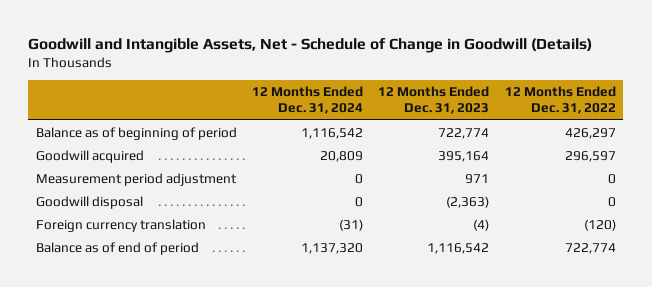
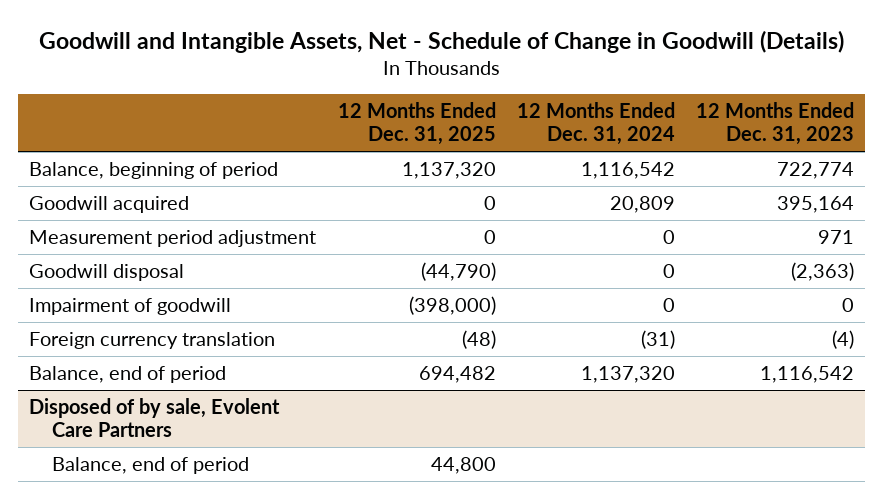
- | 12 Months Ended Dec. 31, 2024 | 12 Months Ended Dec. 31, 2023 | 12 Months Ended Dec. 31, 2022
+ | 12 Months Ended Dec. 31, 2025 | 12 Months Ended Dec. 31, 2024 | 12 Months Ended Dec. 31, 2023
- Balance as of beginning of period | 1,116,542 | 722,774 | 426,297
+ Balance, beginning of period | 1,137,320 | 1,116,542 | 722,774
+ Impairment of goodwill | (398,000) | 0 | 0
- Balance as of end of period | 1,137,320 | 1,116,542 | 722,774
+ Balance, end of period | 694,482 | 1,137,320 | 1,116,542
+ Disposed of by sale, Evolent Care Partners
+ Balance, end of period | 44,800 | |

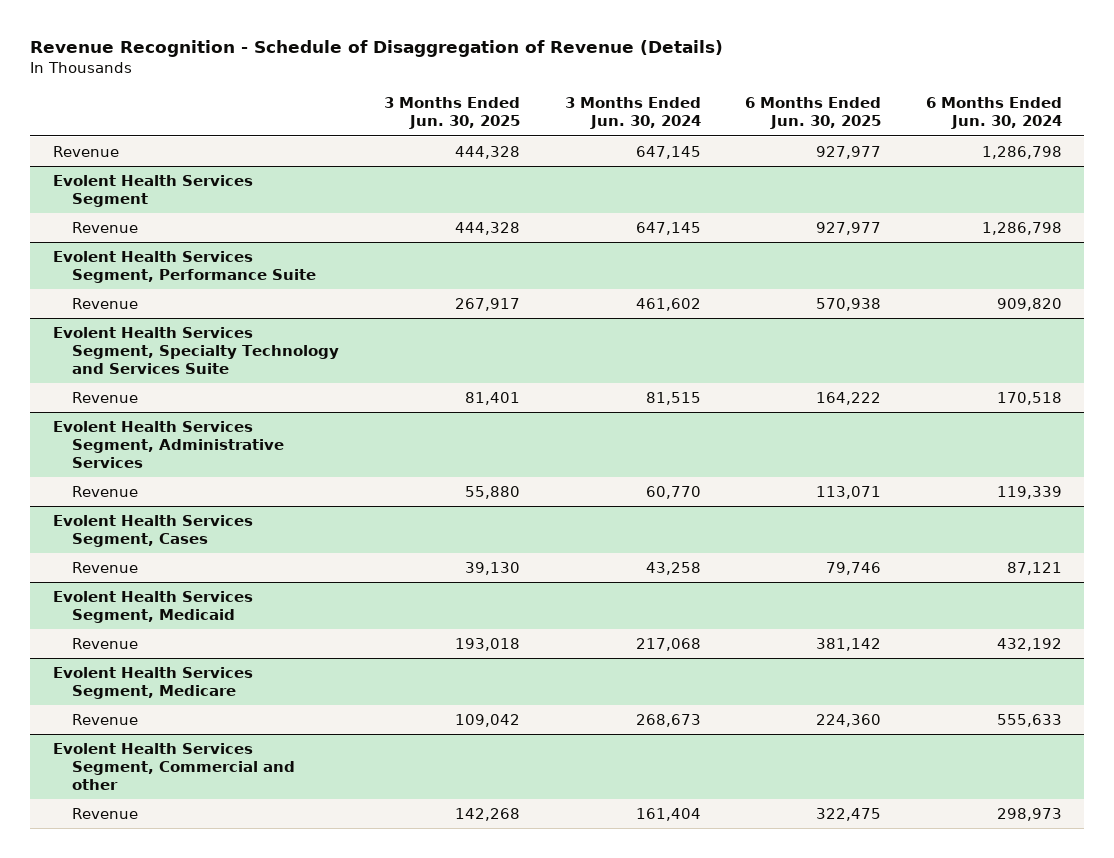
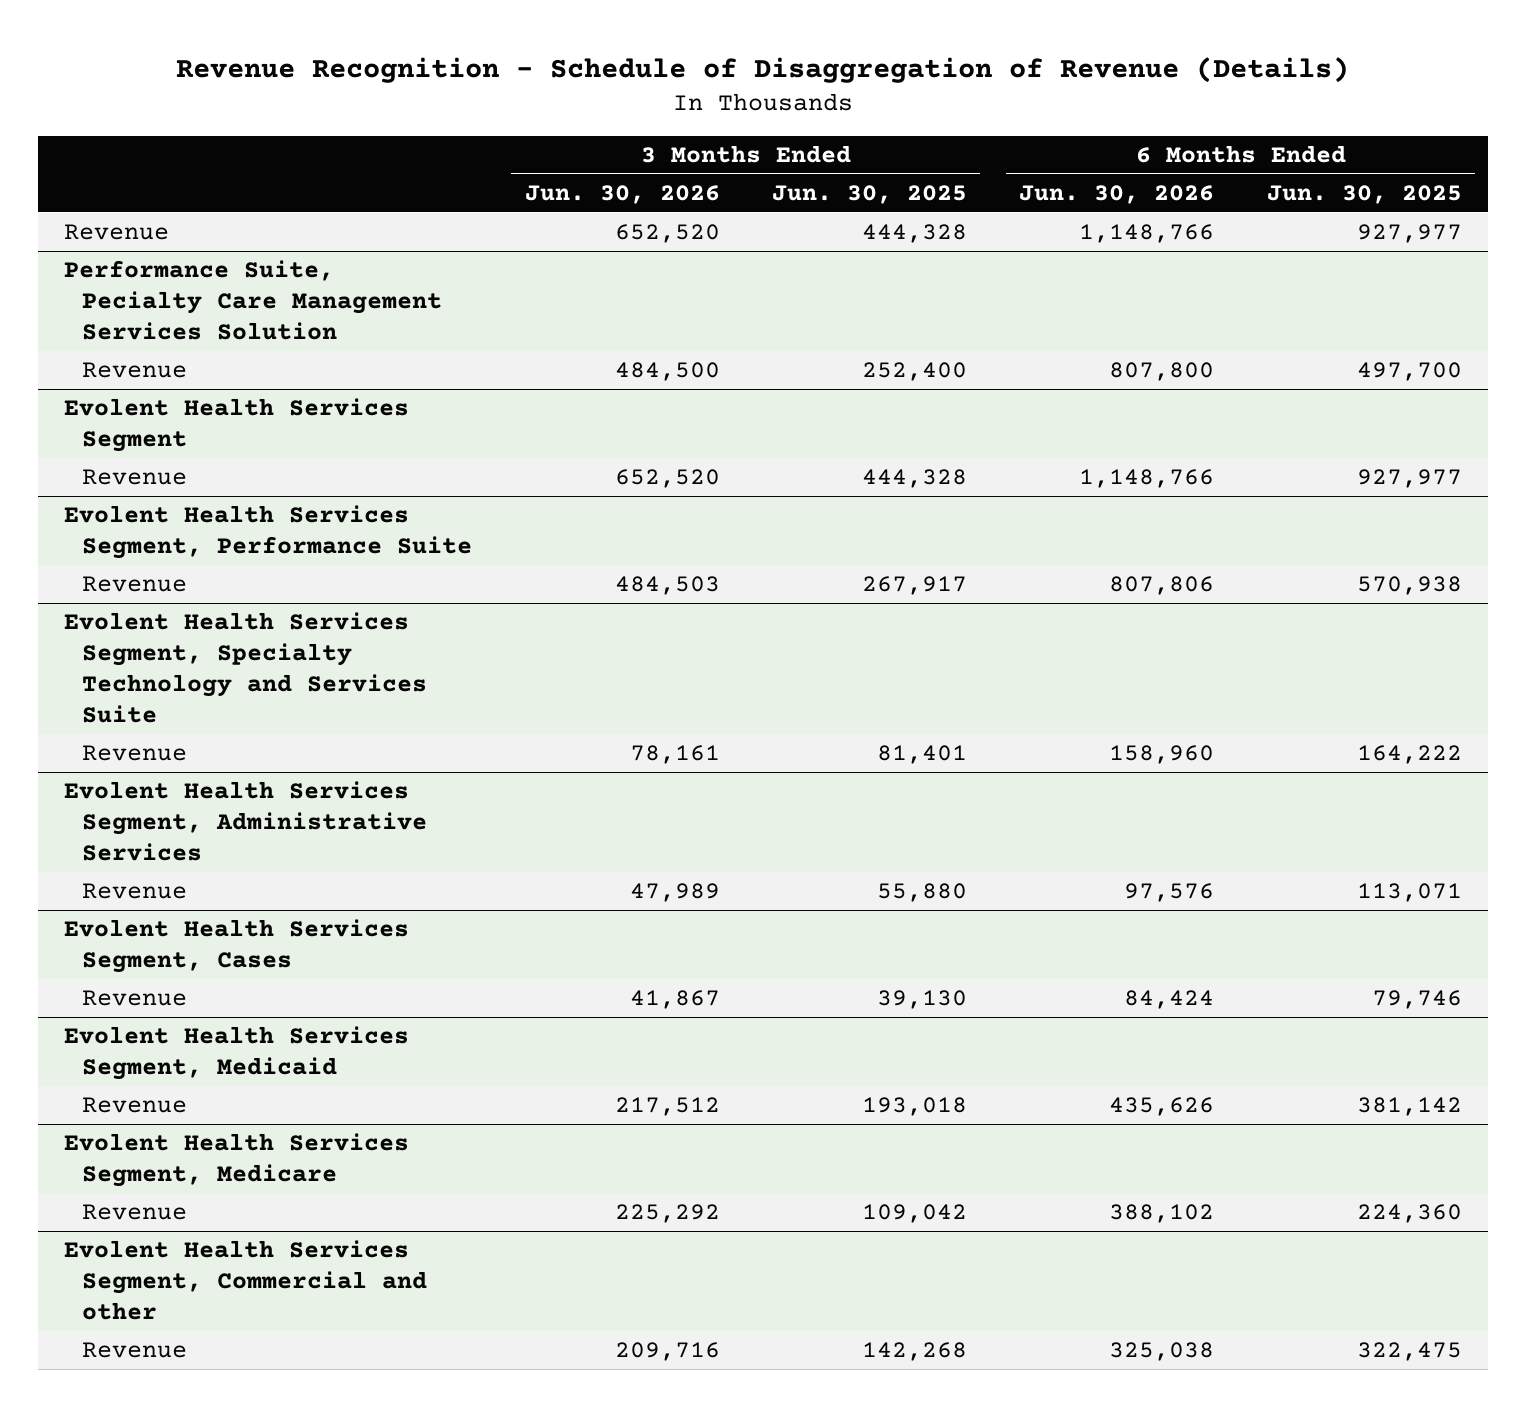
- | 3 Months Ended Jun. 30, 2025 | 3 Months Ended Jun. 30, 2024 | 6 Months Ended Jun. 30, 2025 | 6 Months Ended Jun. 30, 2024
+ | 3 Months Ended Jun. 30, 2026 | 3 Months Ended Jun. 30, 2025 | 6 Months Ended Jun. 30, 2026 | 6 Months Ended Jun. 30, 2025
+ Performance Suite, Pecialty Care Management Services Solution
+ Revenue | 484,500 | 252,400 | 807,800 | 497,700

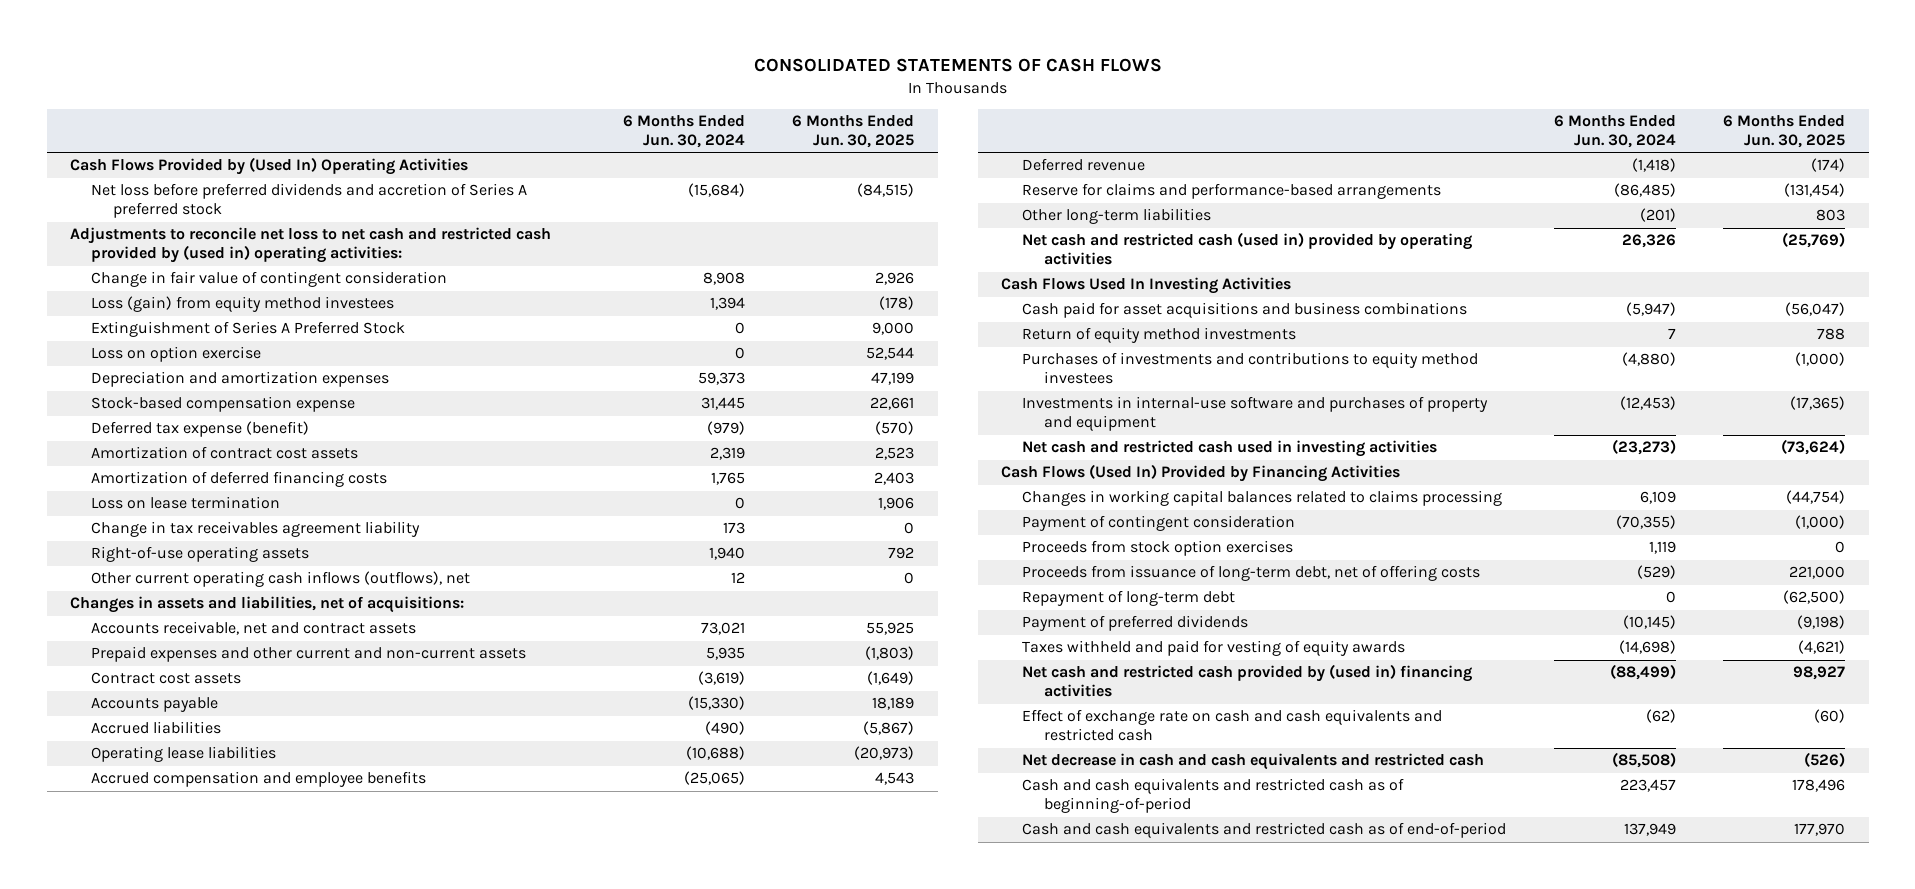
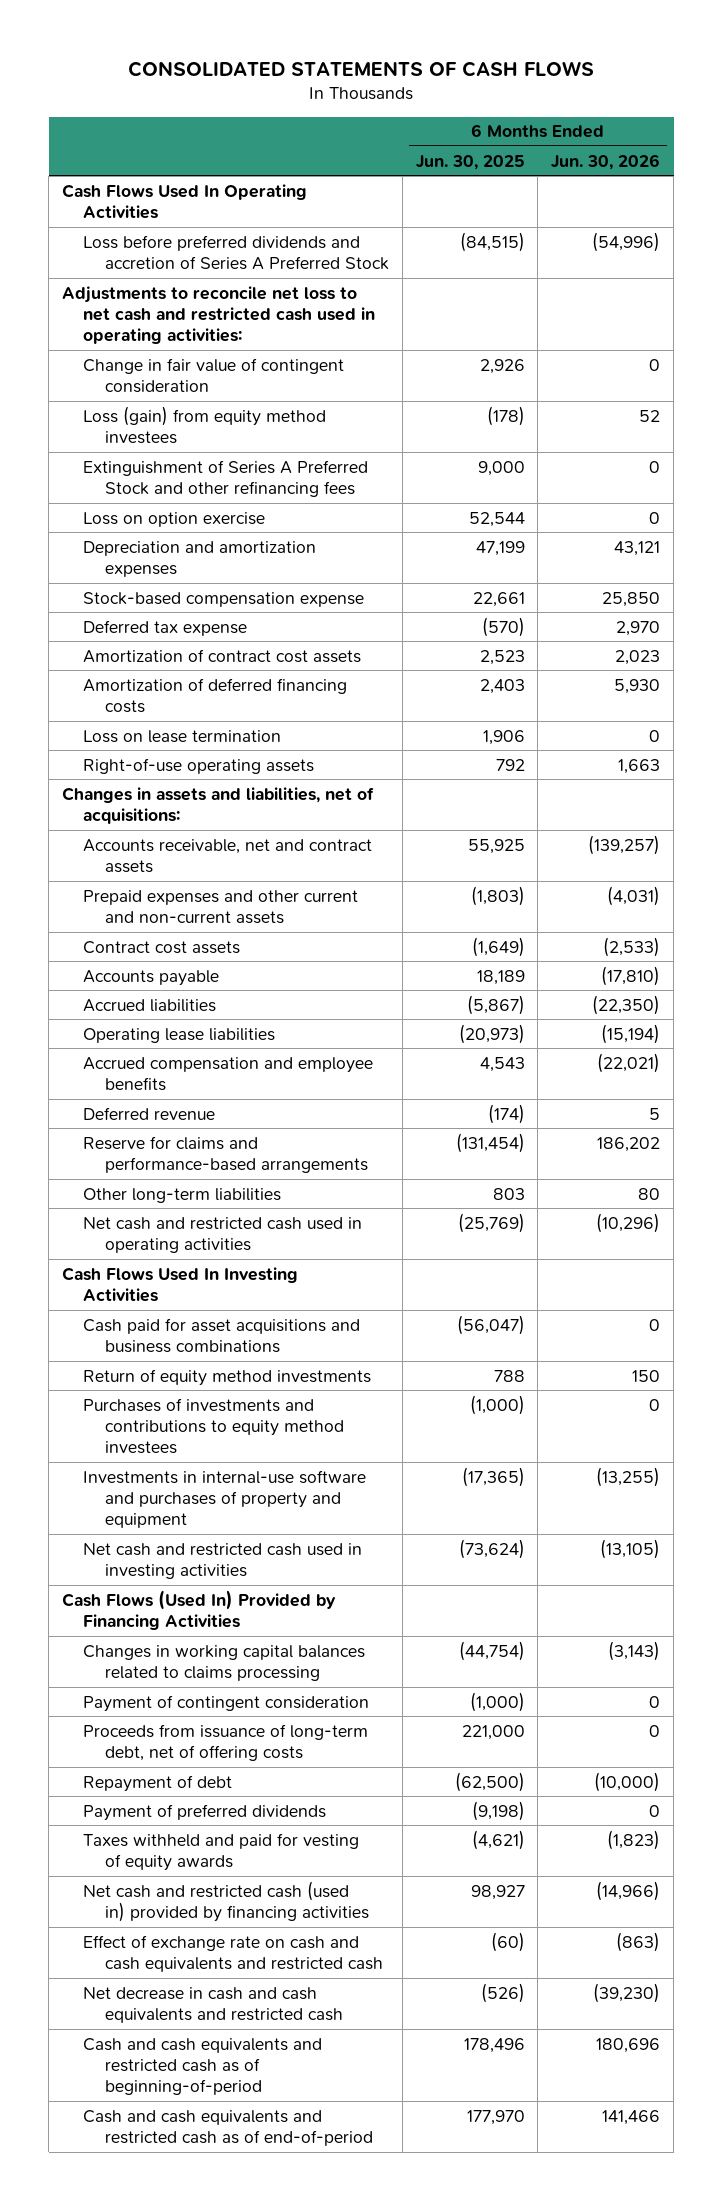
- | 6 Months Ended Jun. 30, 2024 | 6 Months Ended Jun. 30, 2025
+ | 6 Months Ended Jun. 30, 2025 | 6 Months Ended Jun. 30, 2026
- Cash Flows Provided by (Used In) Operating Activities
- Net loss before preferred dividends and accretion of Series A preferred stock | (15,684) | (84,515)
- Adjustments to reconcile net loss to net cash and restricted cash provided by (used in) operating activities:
+ Cash Flows Used In Operating Activities
+ Loss before preferred dividends and accretion of Series A Preferred Stock | (84,515) | (54,996)
+ Adjustments to reconcile net loss to net cash and restricted cash used in operating activities:
- Extinguishment of Series A Preferred Stock | 0 | 9,000
+ Extinguishment of Series A Preferred Stock and other refinancing fees | 9,000 | 0
- Deferred tax expense (benefit) | (979) | (570)
+ Deferred tax expense | (570) | 2,970
- Change in tax receivables agreement liability | 173 | 0
- Other current operating cash inflows (outflows), net | 12 | 0
- Net cash and restricted cash (used in) provided by operating activities | 26,326 | (25,769)
+ Net cash and restricted cash used in operating activities | (25,769) | (10,296)
- Proceeds from stock option exercises | 1,119 | 0
- Repayment of long-term debt | 0 | (62,500)
+ Repayment of debt | (62,500) | (10,000)
- Net cash and restricted cash provided by (used in) financing activities | (88,499) | 98,927
+ Net cash and restricted cash (used in) provided by financing activities | 98,927 | (14,966)

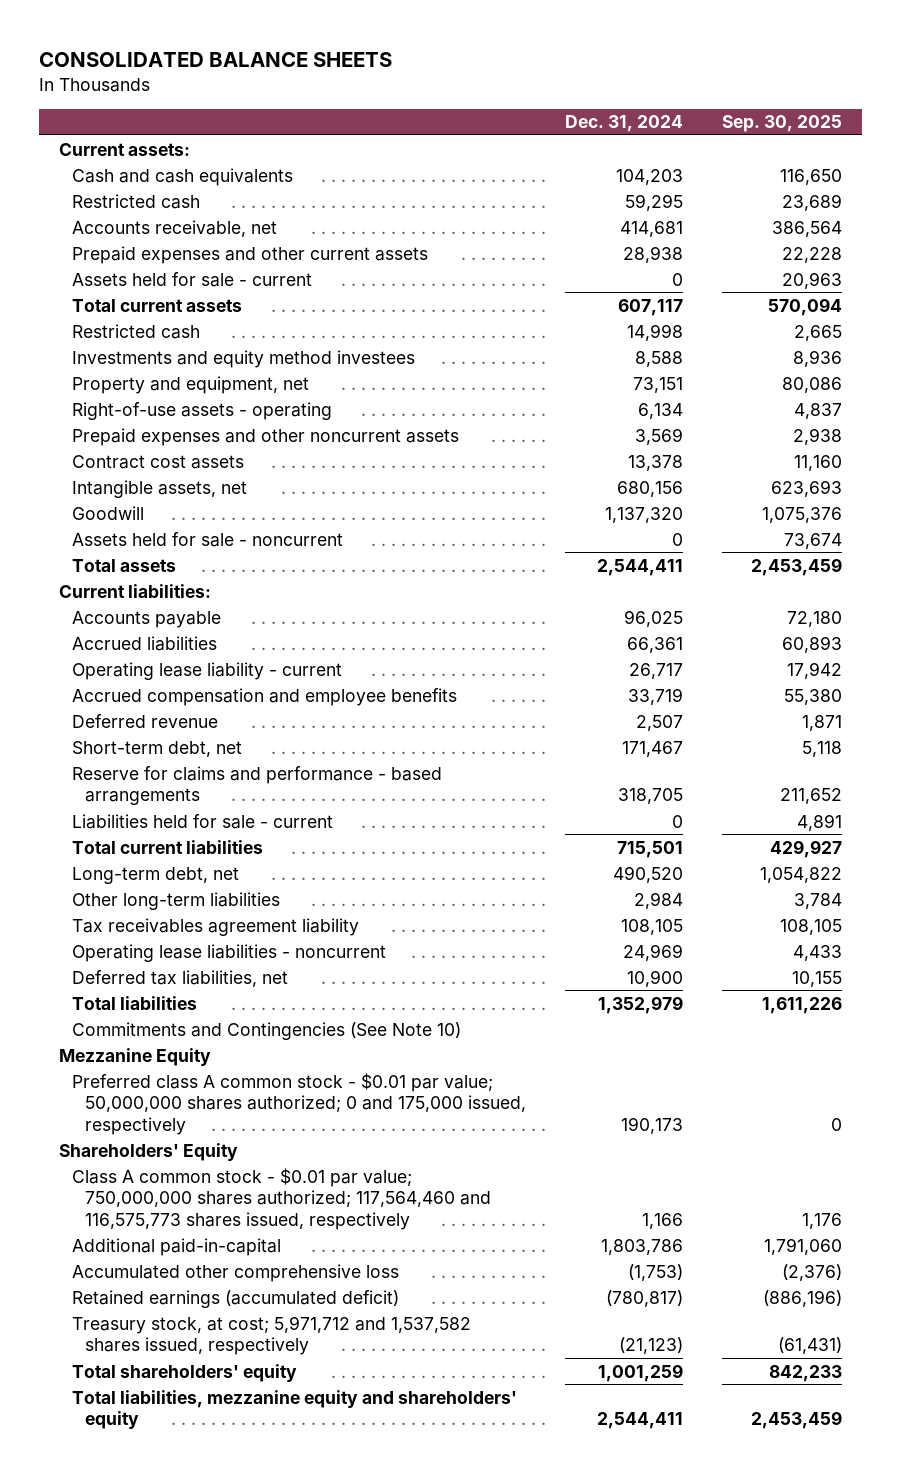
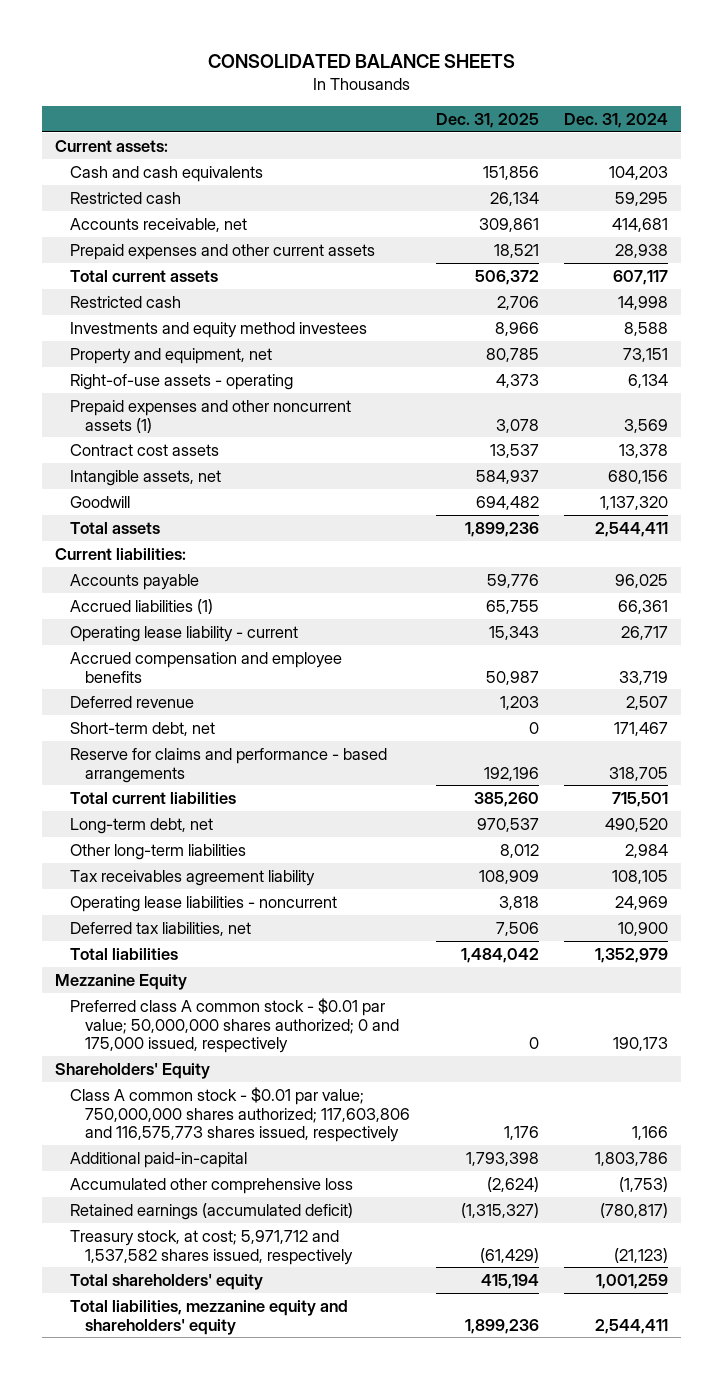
- | Dec. 31, 2024 | Sep. 30, 2025
+ | Dec. 31, 2025 | Dec. 31, 2024
- Assets held for sale - current | 0 | 20,963
- Prepaid expenses and other noncurrent assets | 3,569 | 2,938
+ Prepaid expenses and other noncurrent assets (1) | 3,078 | 3,569
- Assets held for sale - noncurrent | 0 | 73,674
- Accrued liabilities | 66,361 | 60,893
+ Accrued liabilities (1) | 65,755 | 66,361
- Liabilities held for sale - current | 0 | 4,891
- Commitments and Contingencies (See Note 10)
- Class A common stock - $0.01 par value; 750,000,000 shares authorized; 117,564,460 and 116,575,773 shares issued, respectively | 1,166 | 1,176
+ Class A common stock - $0.01 par value; 750,000,000 shares authorized; 117,603,806 and 116,575,773 shares issued, respectively | 1,176 | 1,166

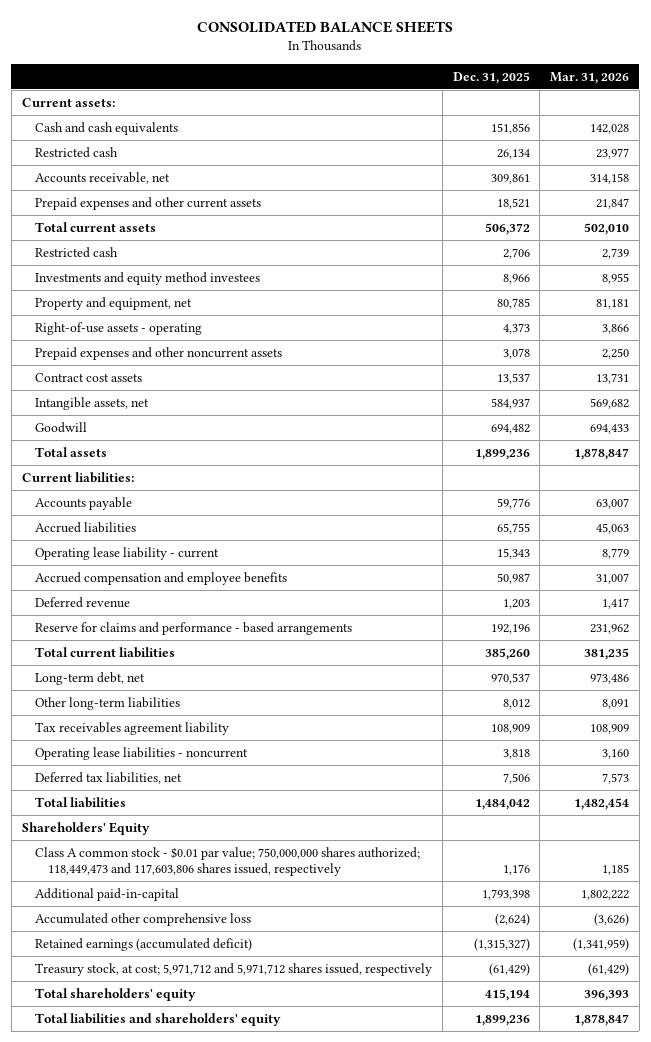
- | Dec. 31, 2025 | Dec. 31, 2024
+ | Dec. 31, 2025 | Mar. 31, 2026
- Prepaid expenses and other noncurrent assets (1) | 3,078 | 3,569
+ Prepaid expenses and other noncurrent assets | 3,078 | 2,250
- Accrued liabilities (1) | 65,755 | 66,361
+ Accrued liabilities | 65,755 | 45,063
- Short-term debt, net | 0 | 171,467
- Mezzanine Equity
- Preferred class A common stock - $0.01 par value; 50,000,000 shares authorized; 0 and 175,000 issued, respectively | 0 | 190,173
- Class A common stock - $0.01 par value; 750,000,000 shares authorized; 117,603,806 and 116,575,773 shares issued, respectively | 1,176 | 1,166
+ Class A common stock - $0.01 par value; 750,000,000 shares authorized; 118,449,473 and 117,603,806 shares issued, respectively | 1,176 | 1,185
- Treasury stock, at cost; 5,971,712 and 1,537,582 shares issued, respectively | (61,429) | (21,123)
+ Treasury stock, at cost; 5,971,712 and 5,971,712 shares issued, respectively | (61,429) | (61,429)
- Total liabilities, mezzanine equity and shareholders' equity | 1,899,236 | 2,544,411
+ Total liabilities and shareholders' equity | 1,899,236 | 1,878,847

